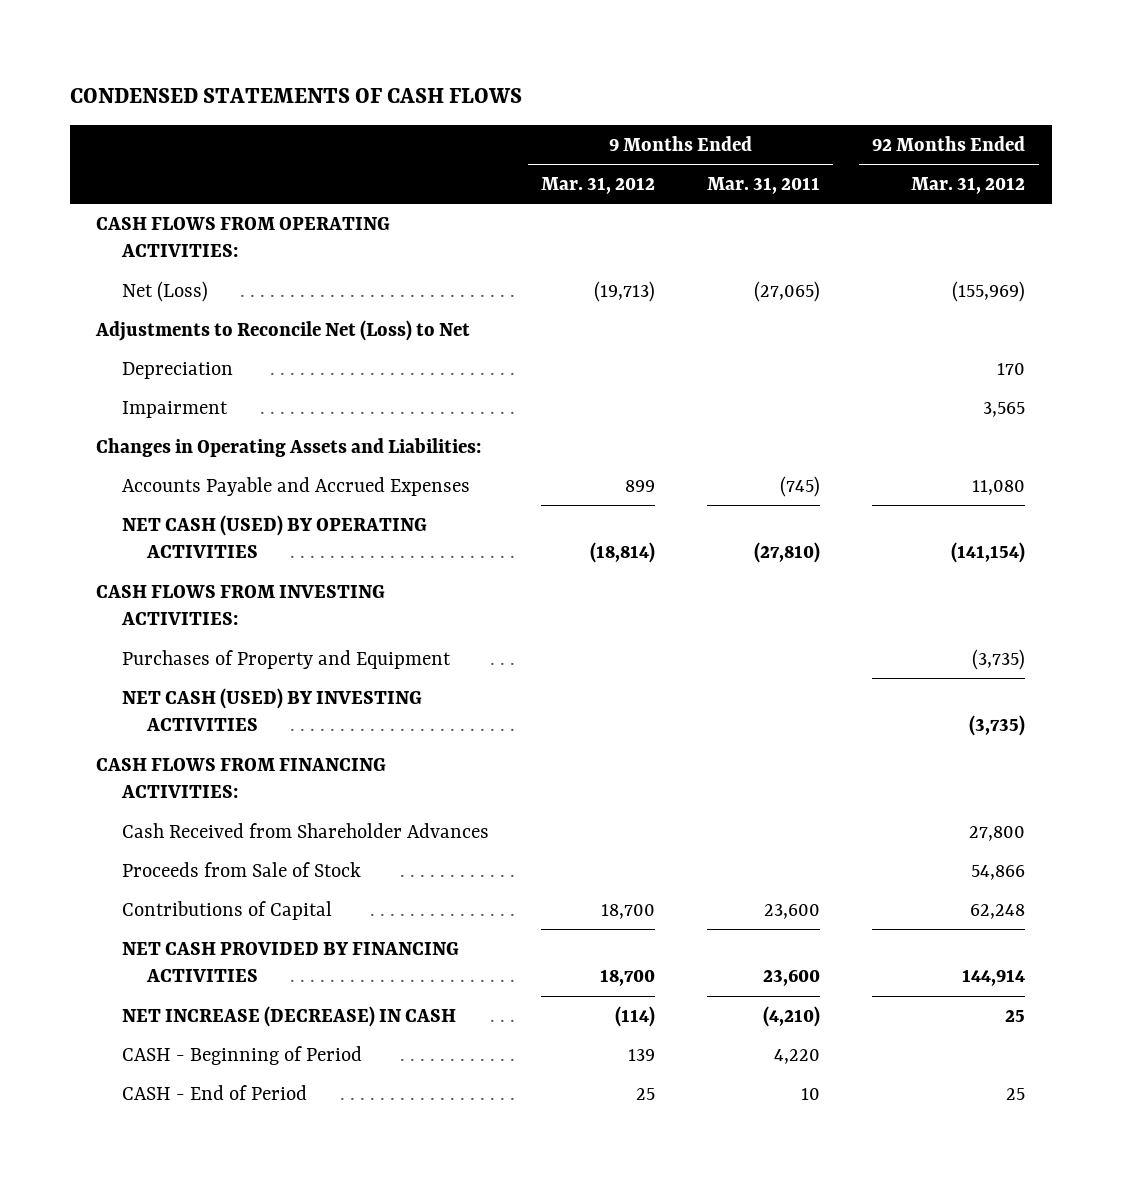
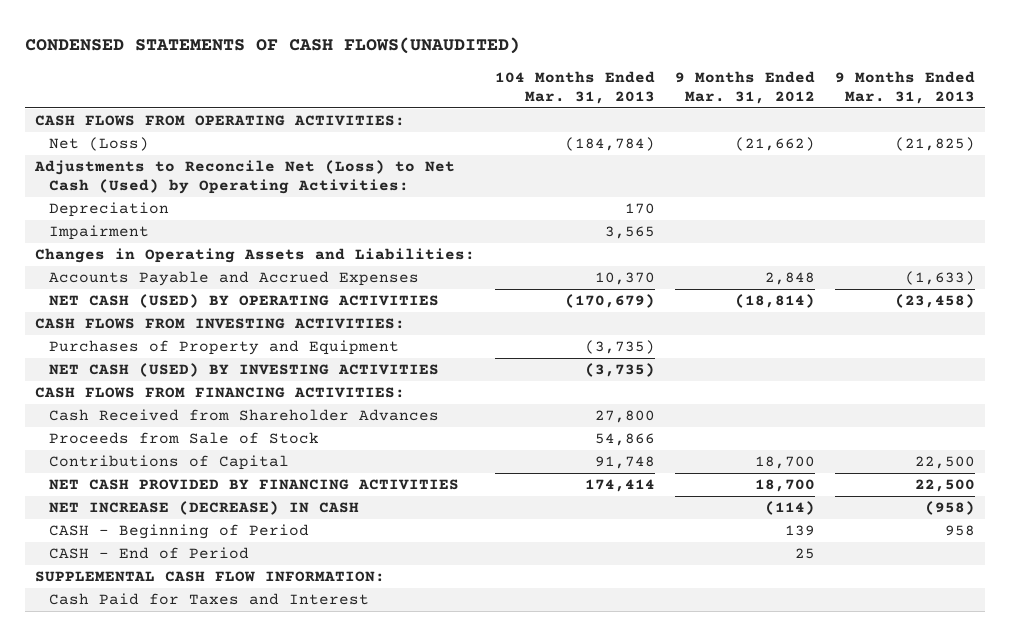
- CONDENSED STATEMENTS OF CASH FLOWS
+ CONDENSED STATEMENTS OF CASH FLOWS(UNAUDITED)
- | 9 Months Ended Mar. 31, 2012 | 9 Months Ended Mar. 31, 2011 | 92 Months Ended Mar. 31, 2012
+ | 104 Months Ended Mar. 31, 2013 | 9 Months Ended Mar. 31, 2012 | 9 Months Ended Mar. 31, 2013
- Net (Loss) | (19,713) | (27,065) | (155,969)
- Adjustments to Reconcile Net (Loss) to Net
+ Net (Loss) | (184,784) | (21,662) | (21,825)
+ Adjustments to Reconcile Net (Loss) to Net Cash (Used) by Operating Activities:
- Accounts Payable and Accrued Expenses | 899 | (745) | 11,080
+ Accounts Payable and Accrued Expenses | 10,370 | 2,848 | (1,633)
+ SUPPLEMENTAL CASH FLOW INFORMATION:
+ Cash Paid for Taxes and Interest

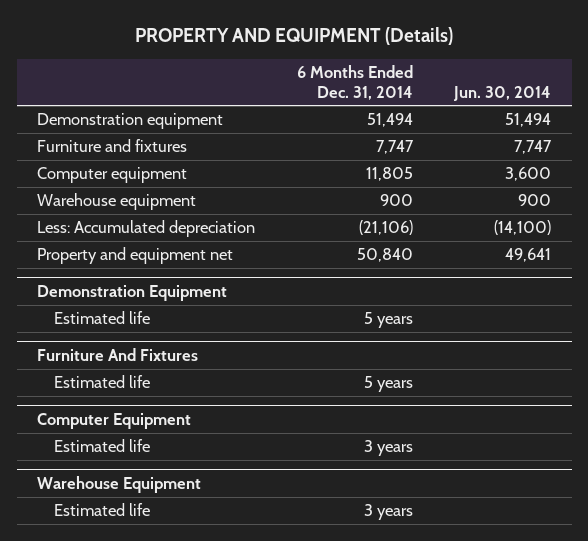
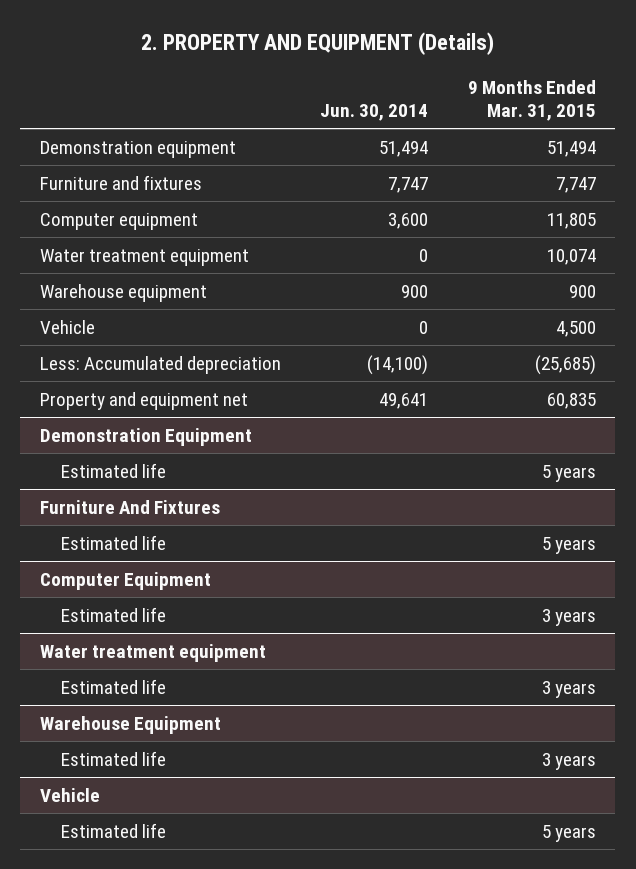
- PROPERTY AND EQUIPMENT (Details)
+ 2. PROPERTY AND EQUIPMENT (Details)
- | 6 Months Ended Dec. 31, 2014 | Jun. 30, 2014
+ | Jun. 30, 2014 | 9 Months Ended Mar. 31, 2015
+ Water treatment equipment | 0 | 10,074
+ Vehicle | 0 | 4,500
+ Water treatment equipment
+ Estimated life | | 3 years
+ Vehicle
+ Estimated life | | 5 years

